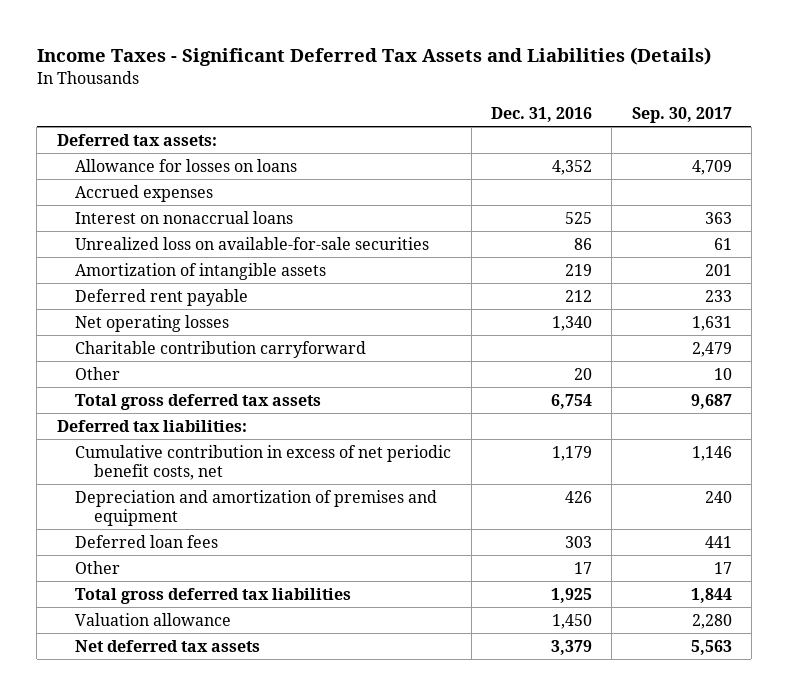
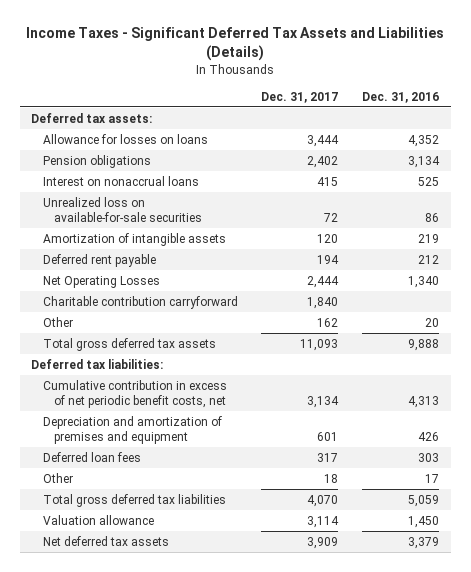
- | Dec. 31, 2016 | Sep. 30, 2017
+ | Dec. 31, 2017 | Dec. 31, 2016
- Accrued expenses
+ Pension obligations | 2,402 | 3,134
- Net operating losses | 1,340 | 1,631
+ Net Operating Losses | 2,444 | 1,340
- Total gross deferred tax assets | 6,754 | 9,687
+ Total gross deferred tax assets | 11,093 | 9,888
- Cumulative contribution in excess of net periodic benefit costs, net | 1,179 | 1,146
+ Cumulative contribution in excess of net periodic benefit costs, net | 3,134 | 4,313
- Total gross deferred tax liabilities | 1,925 | 1,844
+ Total gross deferred tax liabilities | 4,070 | 5,059

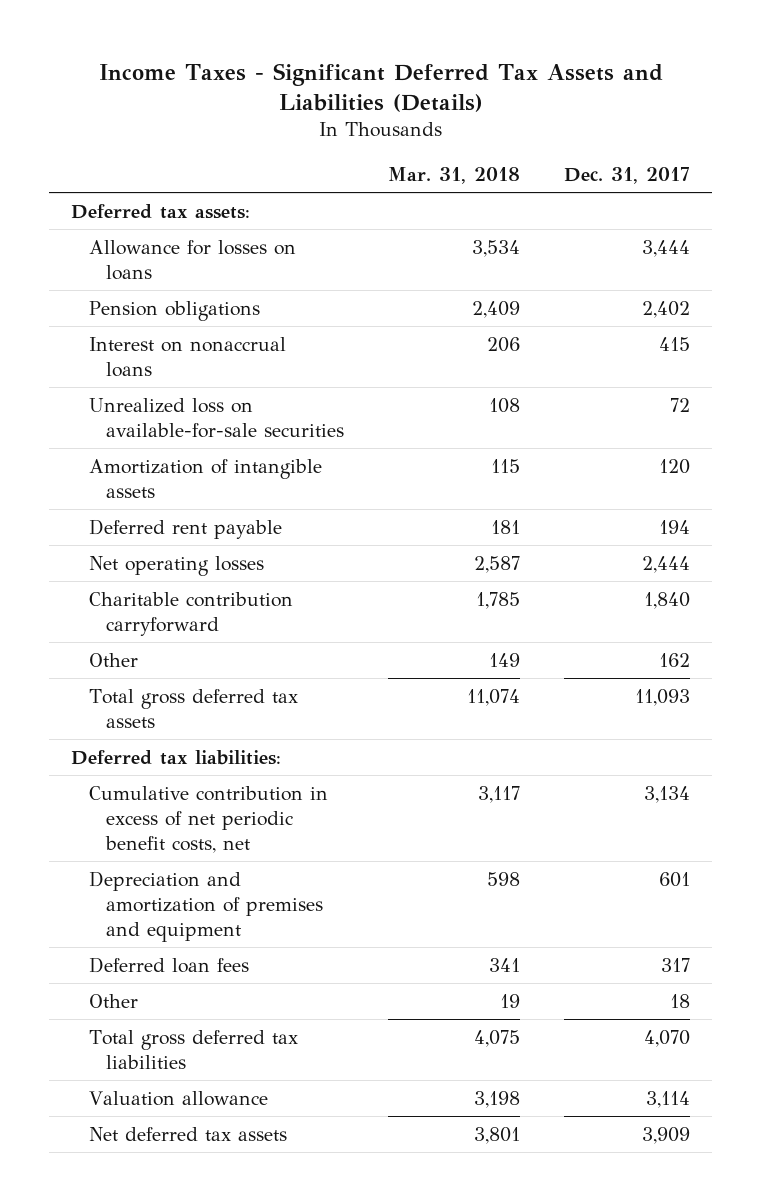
- | Dec. 31, 2017 | Dec. 31, 2016
+ | Mar. 31, 2018 | Dec. 31, 2017
- Net Operating Losses | 2,444 | 1,340
+ Net operating losses | 2,587 | 2,444

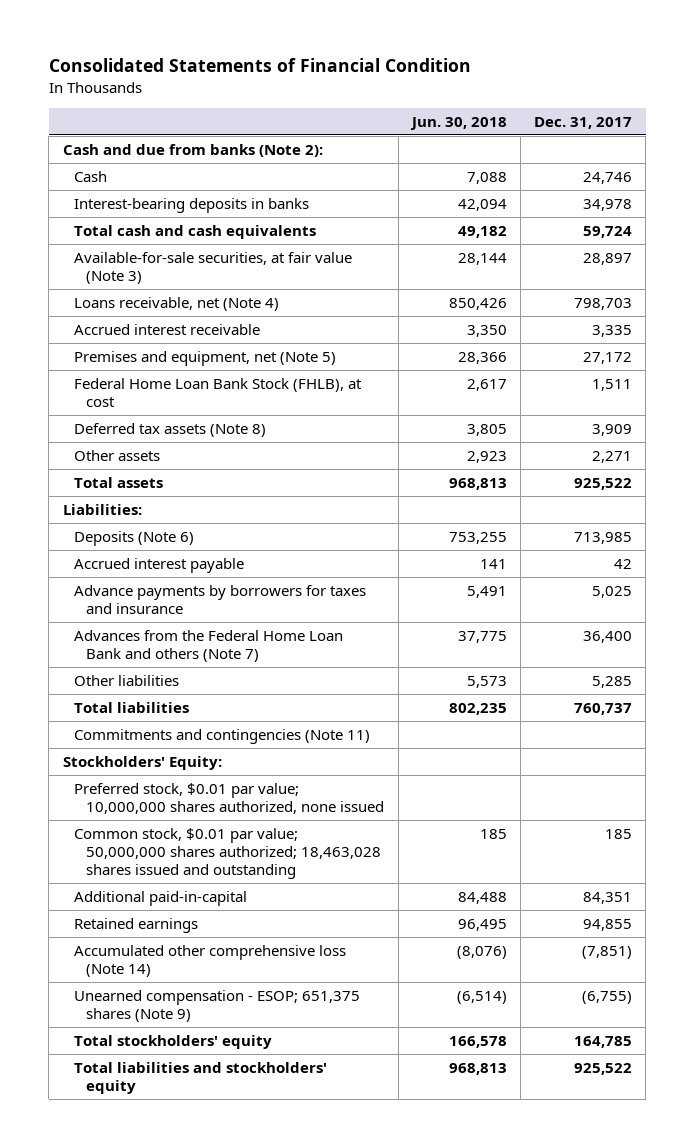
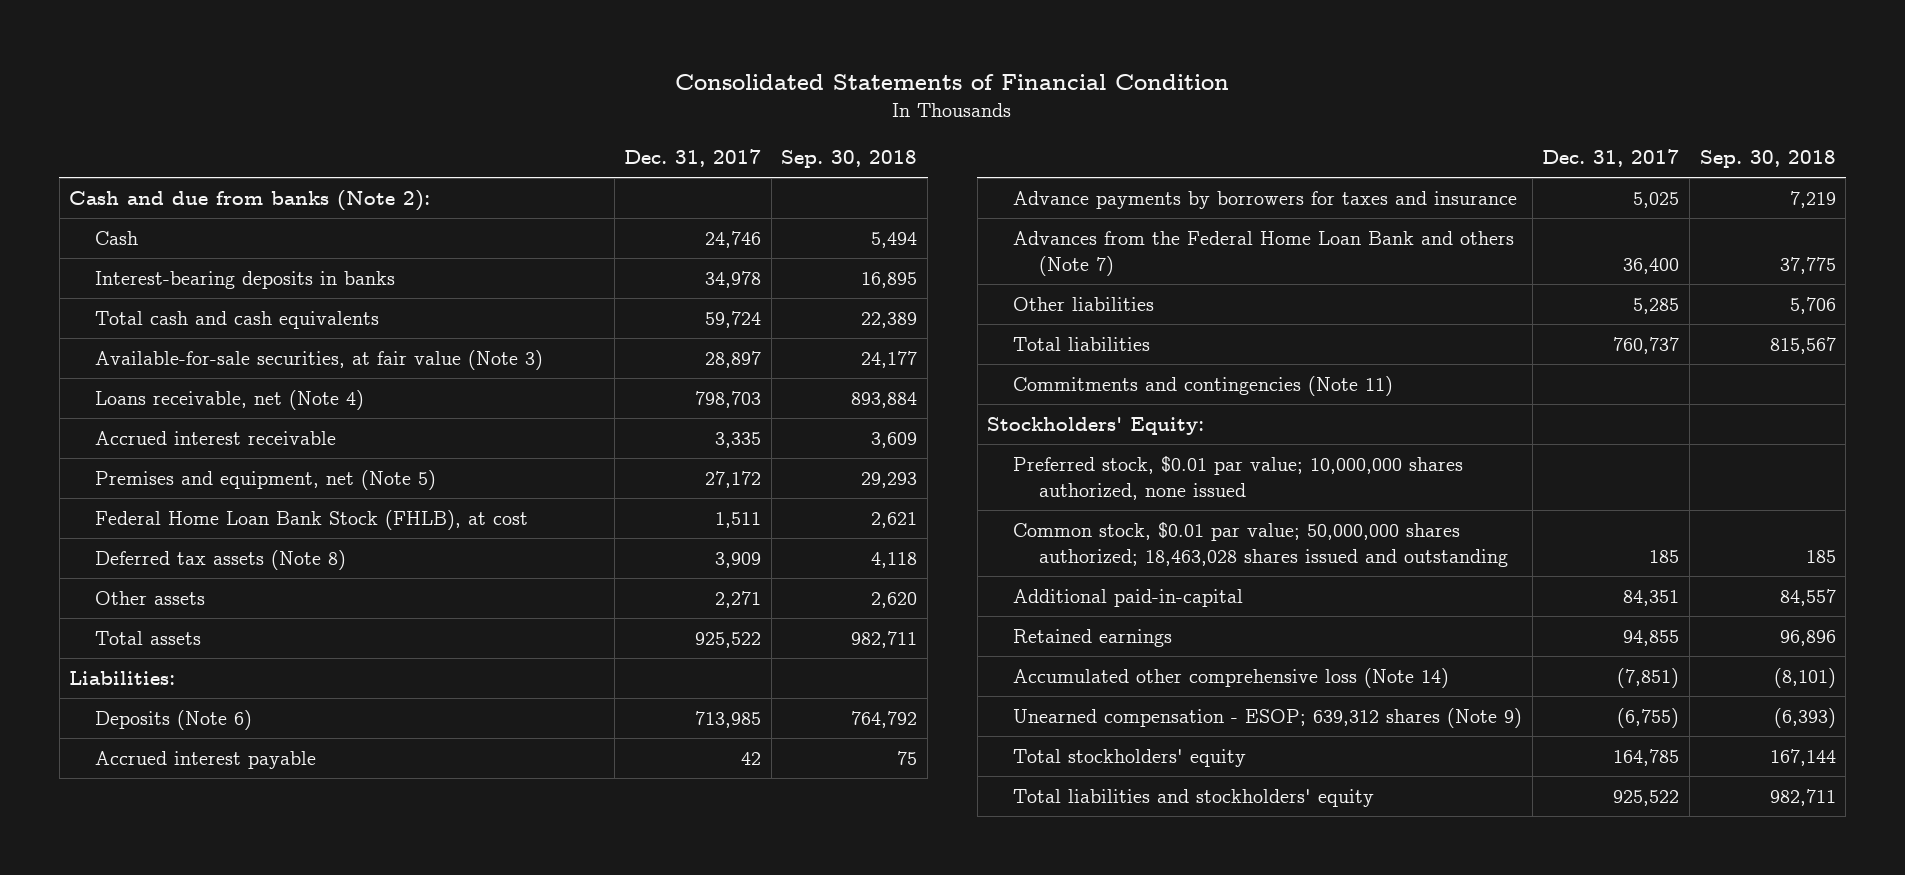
- | Jun. 30, 2018 | Dec. 31, 2017
+ | Dec. 31, 2017 | Sep. 30, 2018
- Unearned compensation - ESOP; 651,375 shares (Note 9) | (6,514) | (6,755)
+ Unearned compensation - ESOP; 639,312 shares (Note 9) | (6,755) | (6,393)

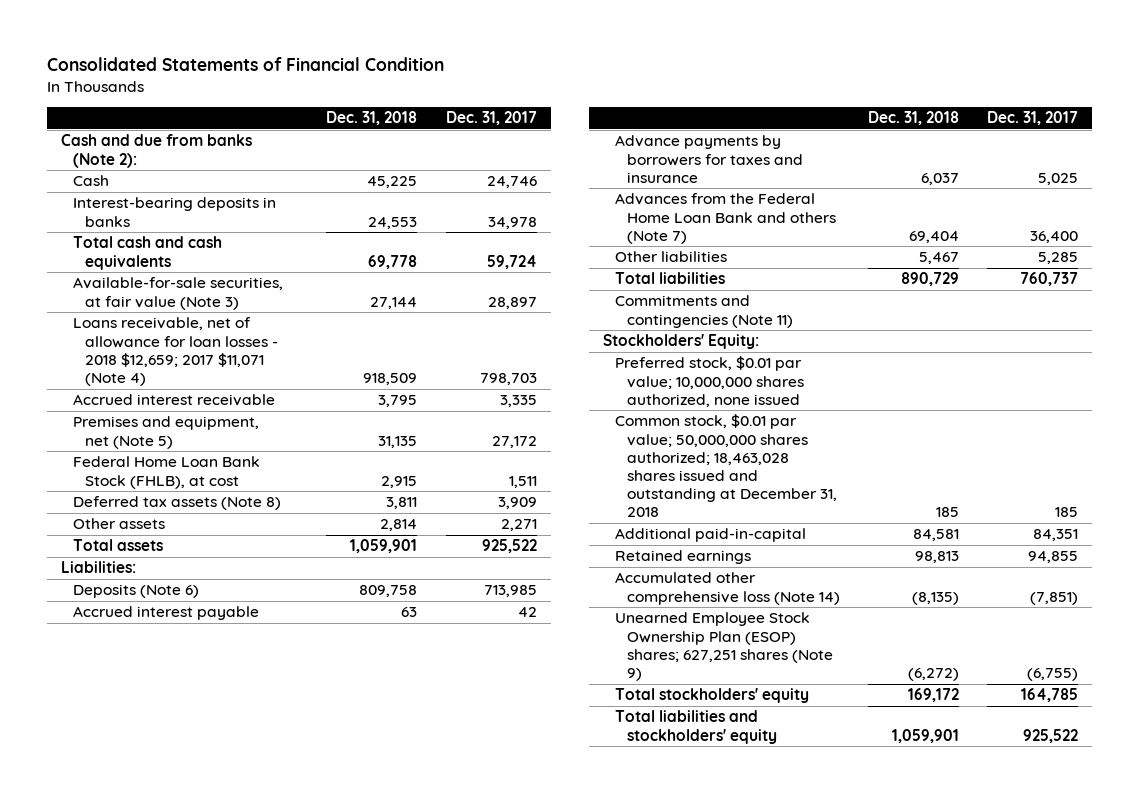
- | Dec. 31, 2017 | Sep. 30, 2018
+ | Dec. 31, 2018 | Dec. 31, 2017
- Loans receivable, net (Note 4) | 798,703 | 893,884
+ Loans receivable, net of allowance for loan losses - 2018 $12,659; 2017 $11,071 (Note 4) | 918,509 | 798,703
- Common stock, $0.01 par value; 50,000,000 shares authorized; 18,463,028 shares issued and outstanding | 185 | 185
+ Common stock, $0.01 par value; 50,000,000 shares authorized; 18,463,028 shares issued and outstanding at December 31, 2018 | 185 | 185
- Unearned compensation - ESOP; 639,312 shares (Note 9) | (6,755) | (6,393)
+ Unearned Employee Stock Ownership Plan (ESOP) shares; 627,251 shares (Note 9) | (6,272) | (6,755)

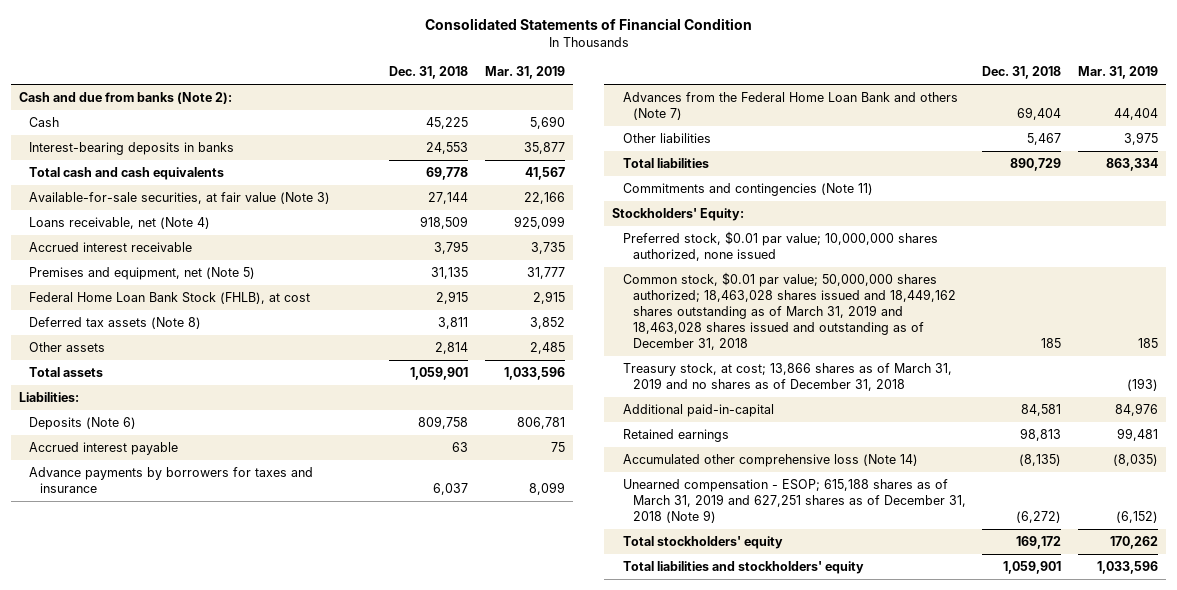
- | Dec. 31, 2018 | Dec. 31, 2017
+ | Dec. 31, 2018 | Mar. 31, 2019
- Loans receivable, net of allowance for loan losses - 2018 $12,659; 2017 $11,071 (Note 4) | 918,509 | 798,703
+ Loans receivable, net (Note 4) | 918,509 | 925,099
- Common stock, $0.01 par value; 50,000,000 shares authorized; 18,463,028 shares issued and outstanding at December 31, 2018 | 185 | 185
+ Common stock, $0.01 par value; 50,000,000 shares authorized; 18,463,028 shares issued and 18,449,162 shares outstanding as of March 31, 2019 and 18,463,028 shares issued and outstanding as of December 31, 2018 | 185 | 185
+ Treasury stock, at cost; 13,866 shares as of March 31, 2019 and no shares as of December 31, 2018 | | (193)
- Unearned Employee Stock Ownership Plan (ESOP) shares; 627,251 shares (Note 9) | (6,272) | (6,755)
+ Unearned compensation - ESOP; 615,188 shares as of March 31, 2019 and 627,251 shares as of December 31, 2018 (Note 9) | (6,272) | (6,152)

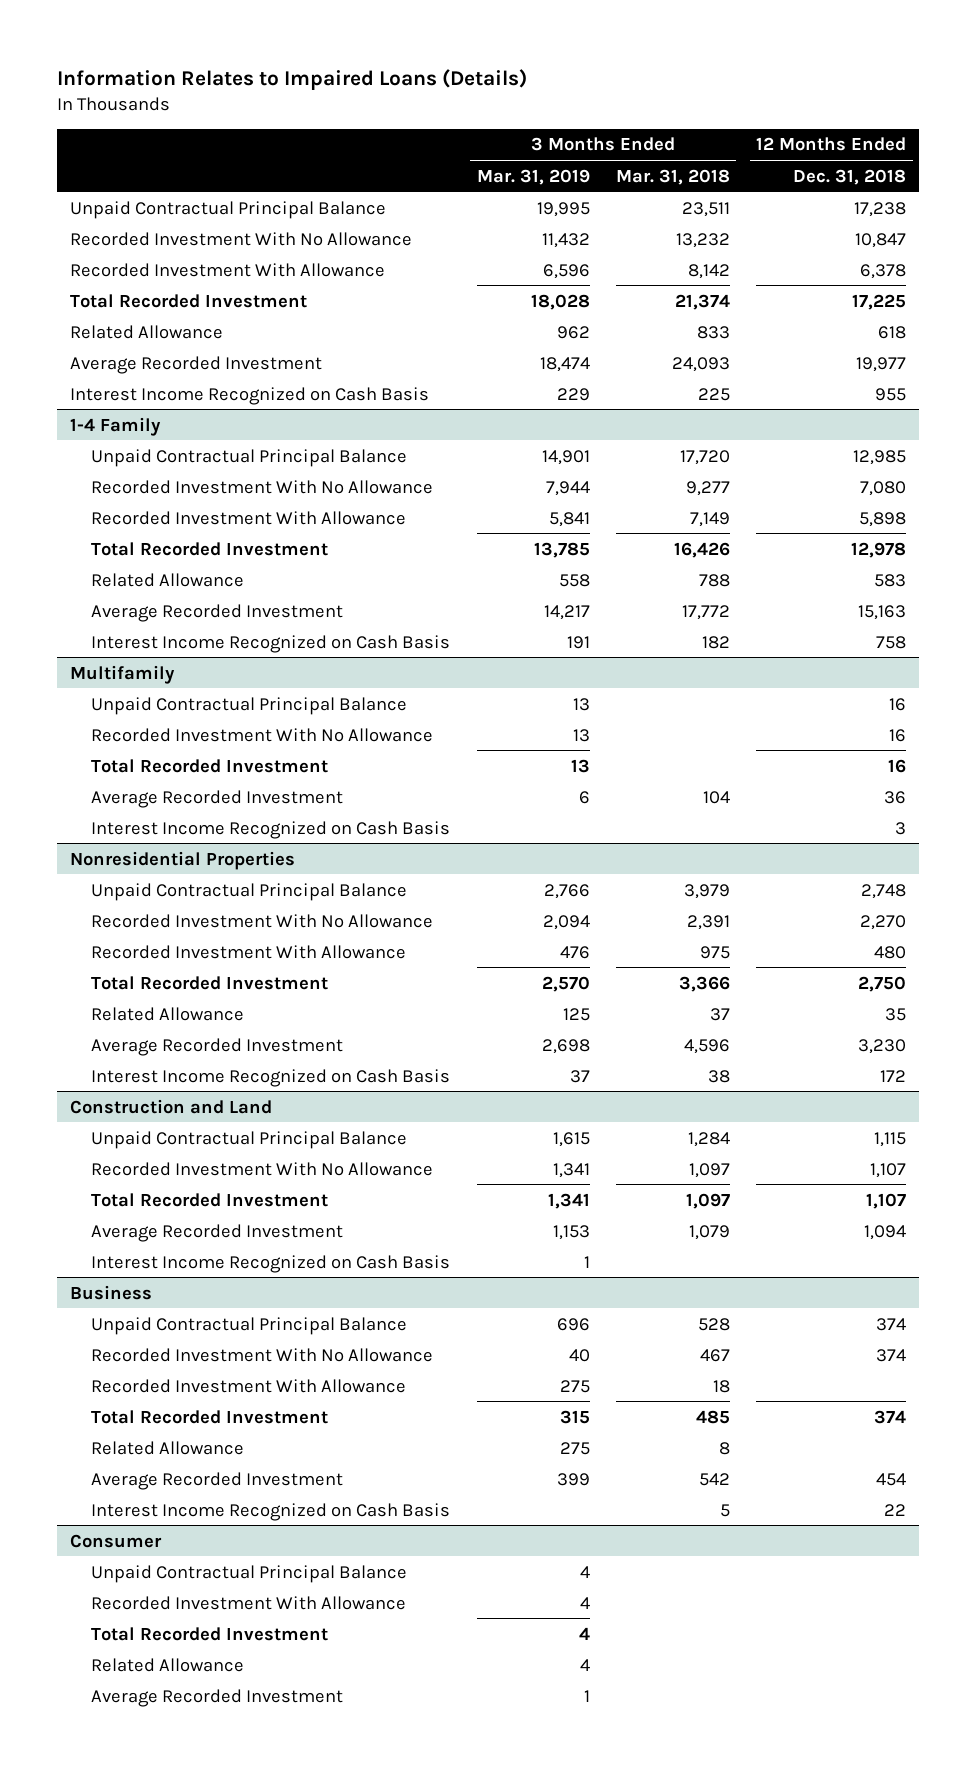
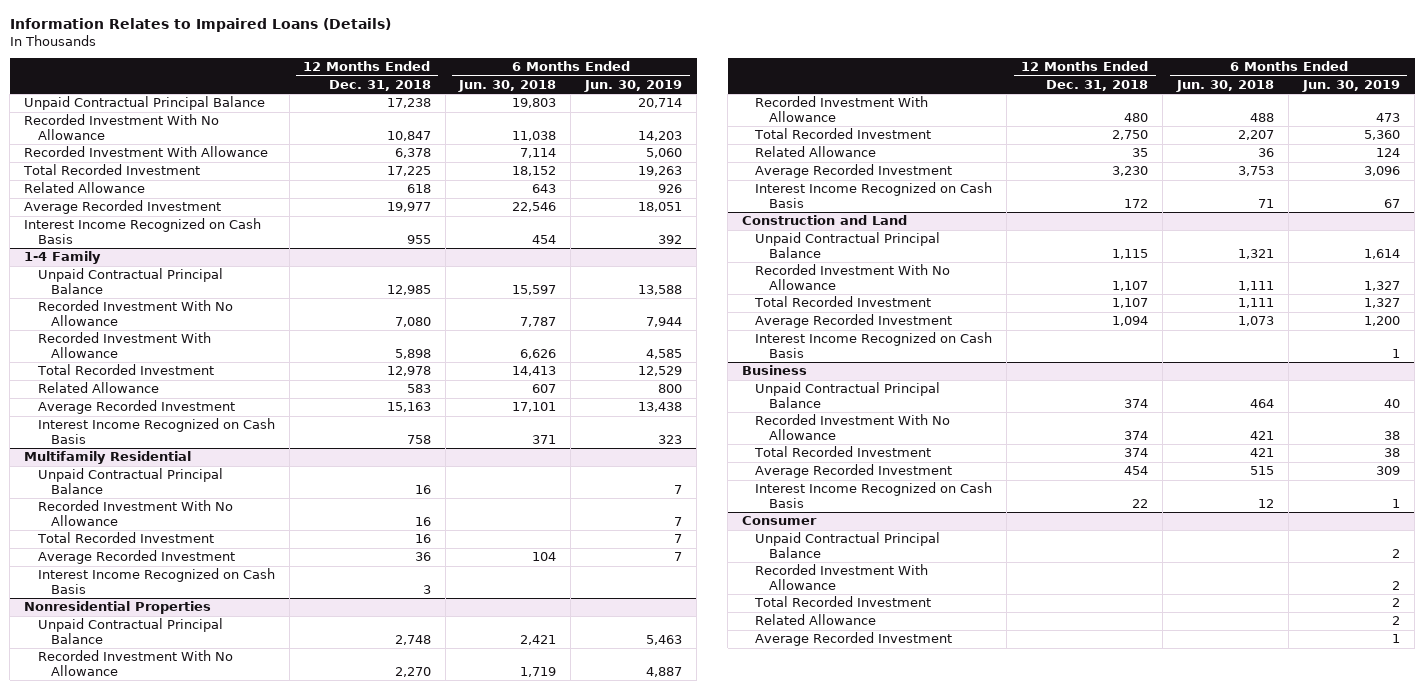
- | 3 Months Ended Mar. 31, 2019 | 3 Months Ended Mar. 31, 2018 | 12 Months Ended Dec. 31, 2018
+ | 12 Months Ended Dec. 31, 2018 | 6 Months Ended Jun. 30, 2018 | 6 Months Ended Jun. 30, 2019
- Multifamily
+ Multifamily Residential
@ Business
- Recorded Investment With Allowance | 275 | 18 |
- Related Allowance | 275 | 8 |

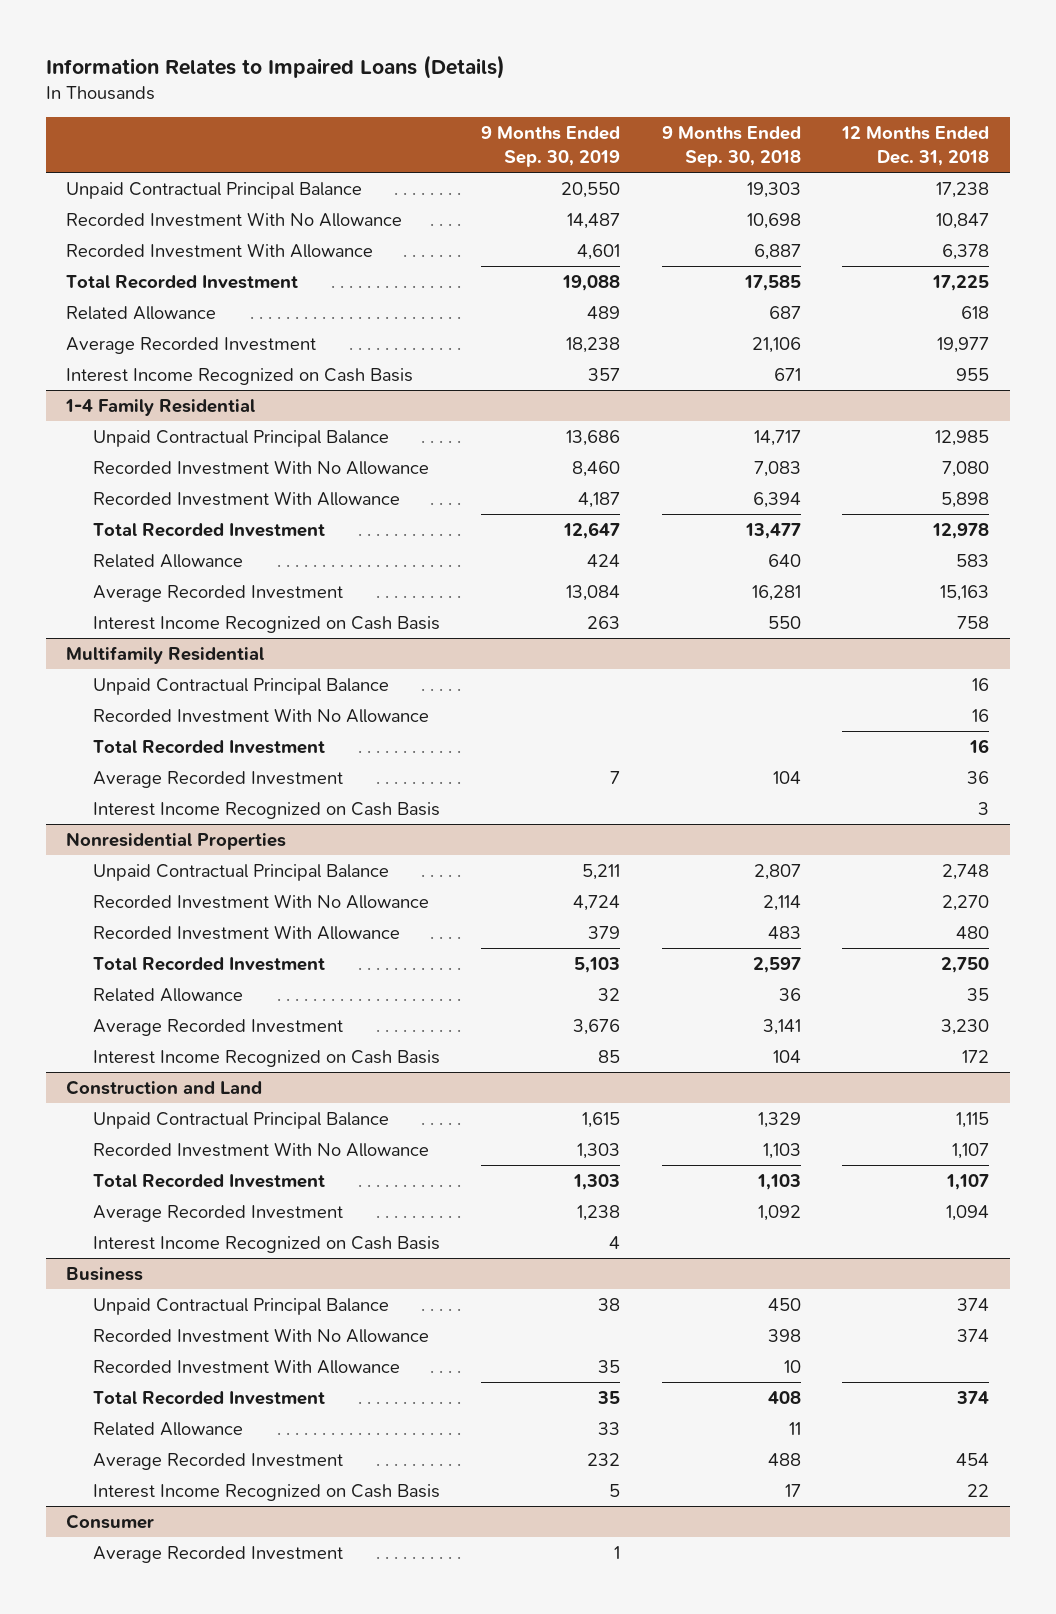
- | 12 Months Ended Dec. 31, 2018 | 6 Months Ended Jun. 30, 2018 | 6 Months Ended Jun. 30, 2019
+ | 9 Months Ended Sep. 30, 2019 | 9 Months Ended Sep. 30, 2018 | 12 Months Ended Dec. 31, 2018
- 1-4 Family
+ 1-4 Family Residential
@ Business
+ Recorded Investment With Allowance | 35 | 10 |
+ Related Allowance | 33 | 11 |
@ Consumer
- Unpaid Contractual Principal Balance | | | 2
- Recorded Investment With Allowance | | | 2
- Total Recorded Investment | | | 2
- Related Allowance | | | 2

